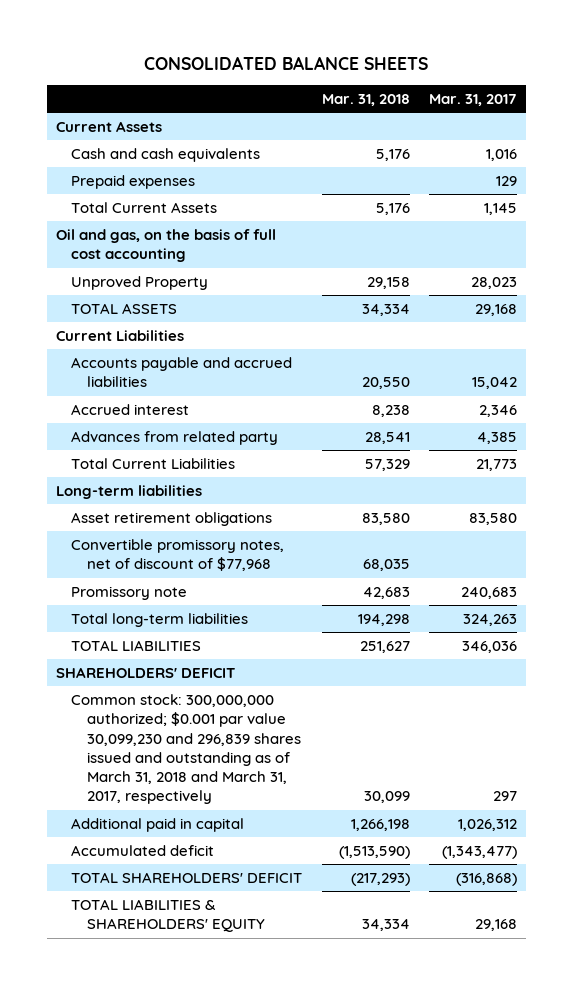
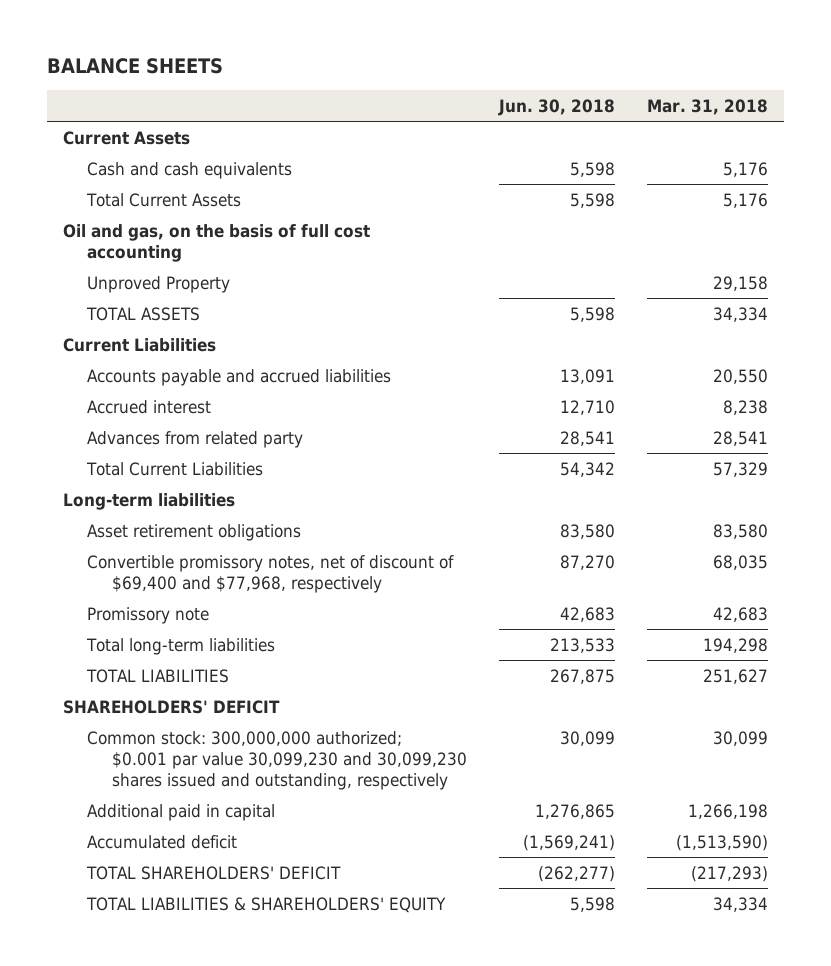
- CONSOLIDATED BALANCE SHEETS
+ BALANCE SHEETS
- | Mar. 31, 2018 | Mar. 31, 2017
+ | Jun. 30, 2018 | Mar. 31, 2018
- Prepaid expenses | | 129
- Convertible promissory notes, net of discount of $77,968 | 68,035 |
+ Convertible promissory notes, net of discount of $69,400 and $77,968, respectively | 87,270 | 68,035
- Common stock: 300,000,000 authorized; $0.001 par value 30,099,230 and 296,839 shares issued and outstanding as of March 31, 2018 and March 31, 2017, respectively | 30,099 | 297
+ Common stock: 300,000,000 authorized; $0.001 par value 30,099,230 and 30,099,230 shares issued and outstanding, respectively | 30,099 | 30,099

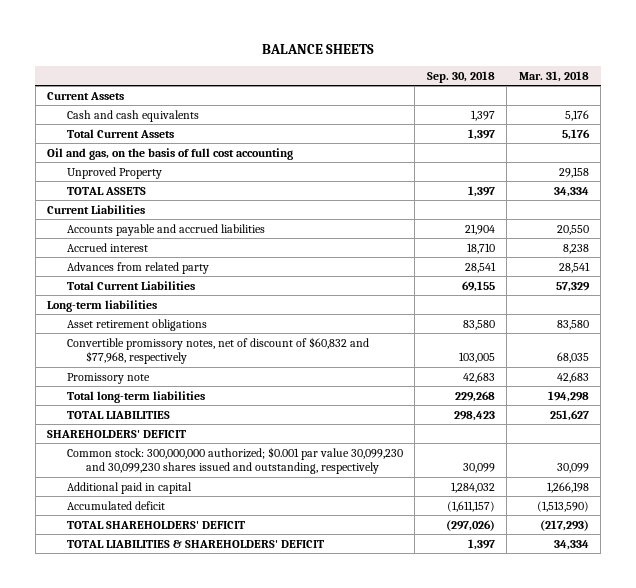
- | Jun. 30, 2018 | Mar. 31, 2018
+ | Sep. 30, 2018 | Mar. 31, 2018
- Convertible promissory notes, net of discount of $69,400 and $77,968, respectively | 87,270 | 68,035
+ Convertible promissory notes, net of discount of $60,832 and $77,968, respectively | 103,005 | 68,035
- TOTAL LIABILITIES & SHAREHOLDERS' EQUITY | 5,598 | 34,334
+ TOTAL LIABILITIES & SHAREHOLDERS' DEFICIT | 1,397 | 34,334

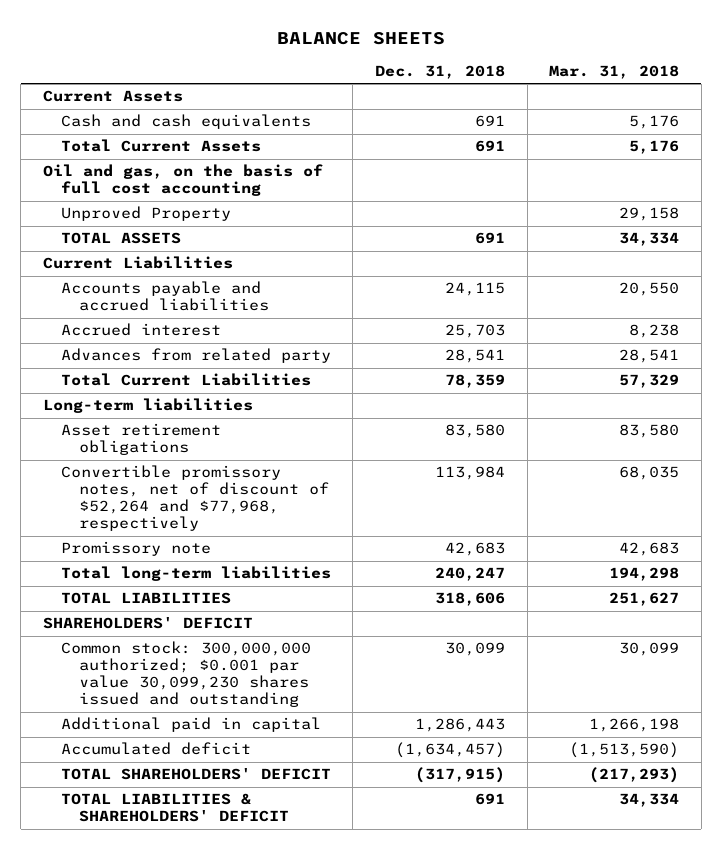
- | Sep. 30, 2018 | Mar. 31, 2018
+ | Dec. 31, 2018 | Mar. 31, 2018
- Convertible promissory notes, net of discount of $60,832 and $77,968, respectively | 103,005 | 68,035
+ Convertible promissory notes, net of discount of $52,264 and $77,968, respectively | 113,984 | 68,035
- Common stock: 300,000,000 authorized; $0.001 par value 30,099,230 and 30,099,230 shares issued and outstanding, respectively | 30,099 | 30,099
+ Common stock: 300,000,000 authorized; $0.001 par value 30,099,230 shares issued and outstanding | 30,099 | 30,099

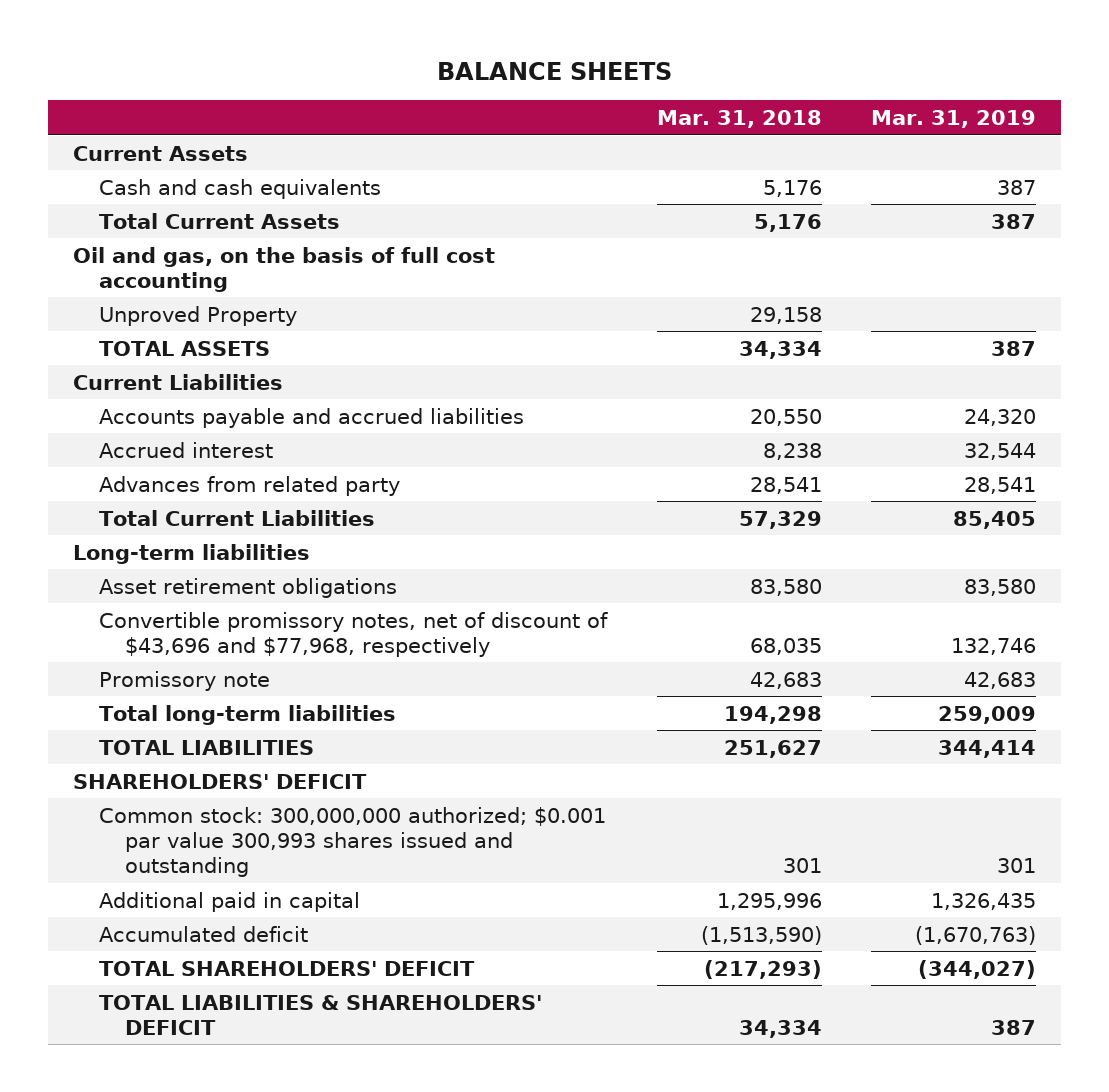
- | Dec. 31, 2018 | Mar. 31, 2018
+ | Mar. 31, 2018 | Mar. 31, 2019
- Convertible promissory notes, net of discount of $52,264 and $77,968, respectively | 113,984 | 68,035
+ Convertible promissory notes, net of discount of $43,696 and $77,968, respectively | 68,035 | 132,746
- Common stock: 300,000,000 authorized; $0.001 par value 30,099,230 shares issued and outstanding | 30,099 | 30,099
- Additional paid in capital | 1,286,443 | 1,266,198
+ Common stock: 300,000,000 authorized; $0.001 par value 300,993 shares issued and outstanding | 301 | 301
+ Additional paid in capital | 1,295,996 | 1,326,435

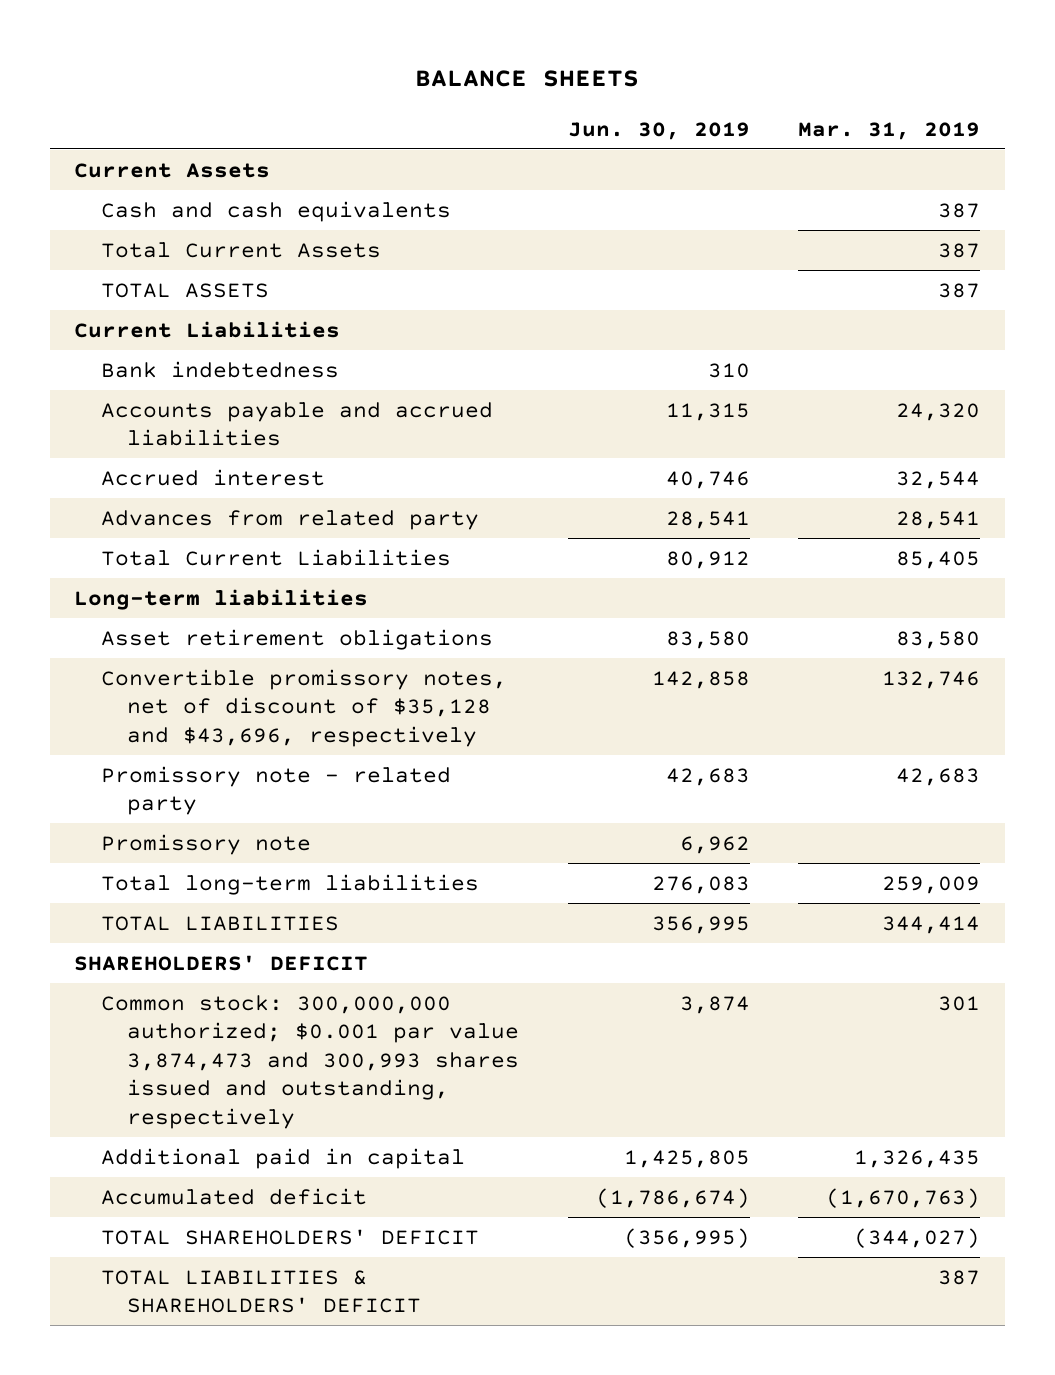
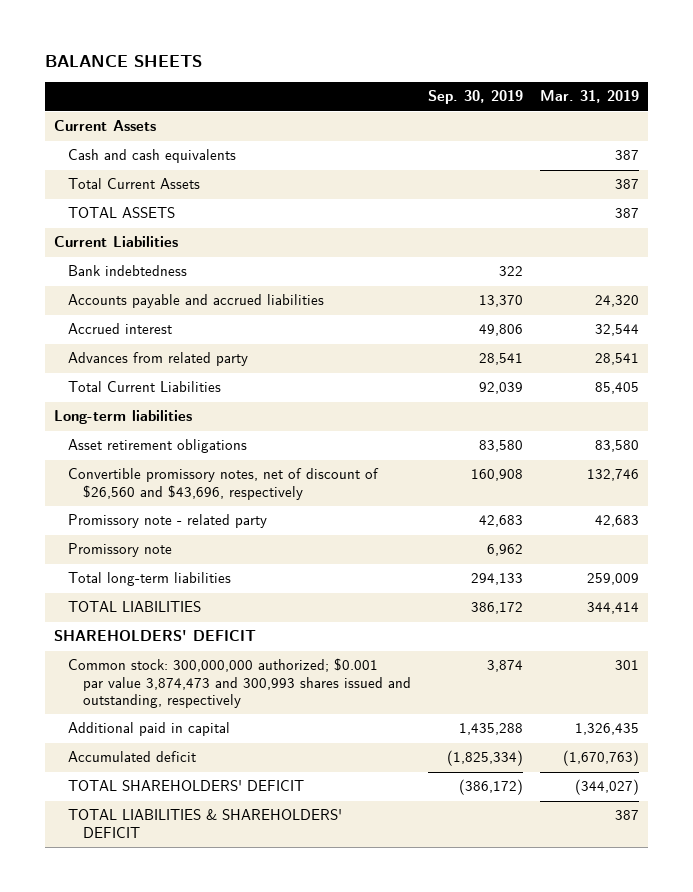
- | Jun. 30, 2019 | Mar. 31, 2019
+ | Sep. 30, 2019 | Mar. 31, 2019
- Convertible promissory notes, net of discount of $35,128 and $43,696, respectively | 142,858 | 132,746
+ Convertible promissory notes, net of discount of $26,560 and $43,696, respectively | 160,908 | 132,746

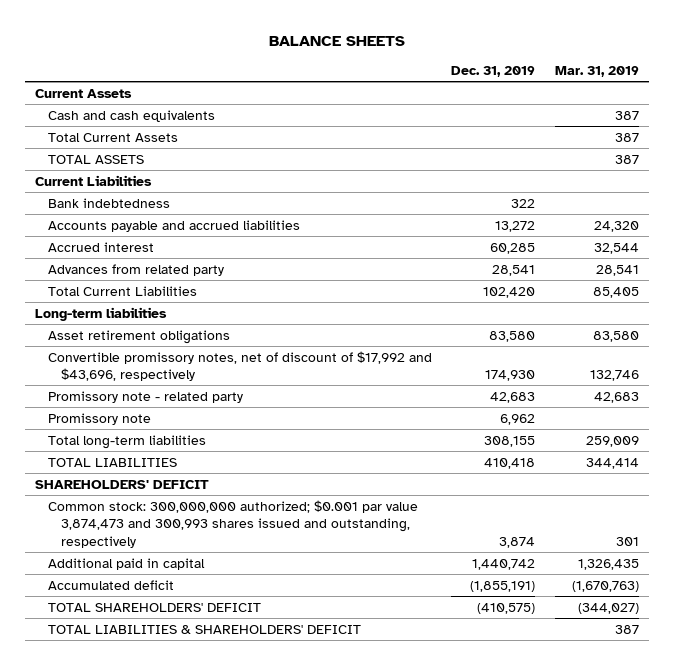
- | Sep. 30, 2019 | Mar. 31, 2019
+ | Dec. 31, 2019 | Mar. 31, 2019
- Convertible promissory notes, net of discount of $26,560 and $43,696, respectively | 160,908 | 132,746
+ Convertible promissory notes, net of discount of $17,992 and $43,696, respectively | 174,930 | 132,746

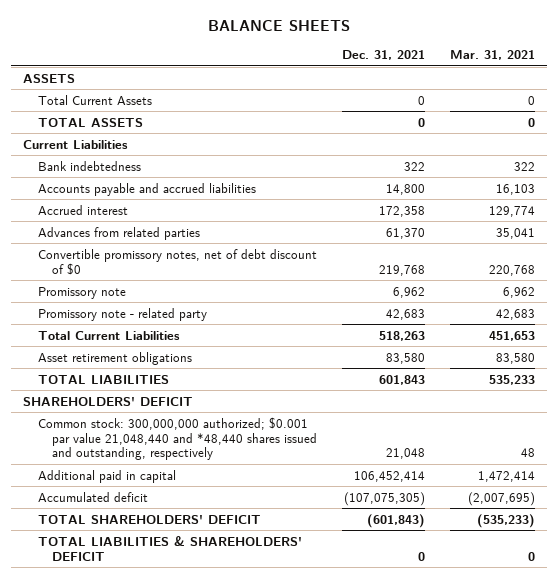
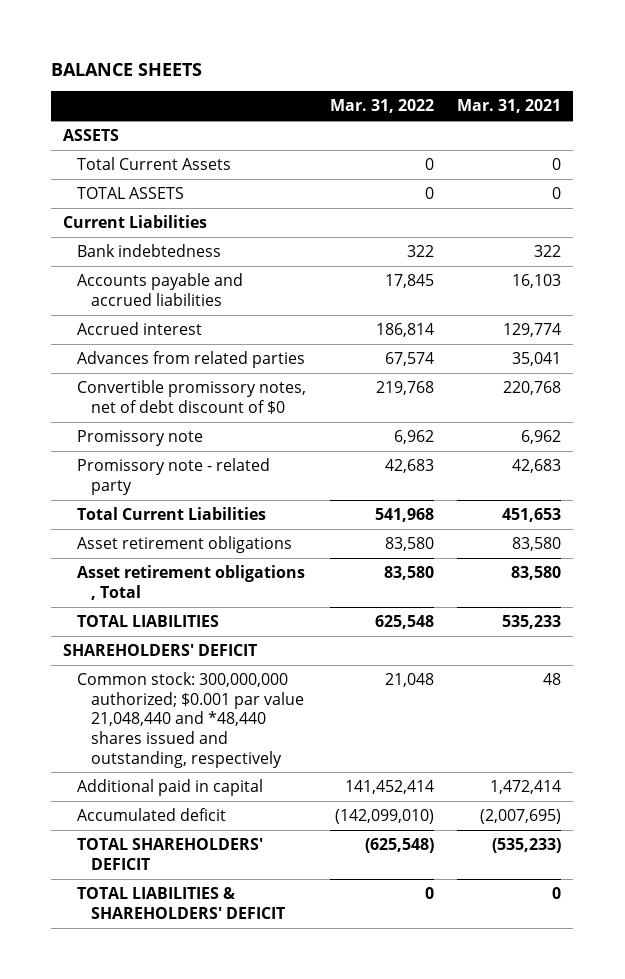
- | Dec. 31, 2021 | Mar. 31, 2021
+ | Mar. 31, 2022 | Mar. 31, 2021
+ Asset retirement obligations , Total | 83,580 | 83,580

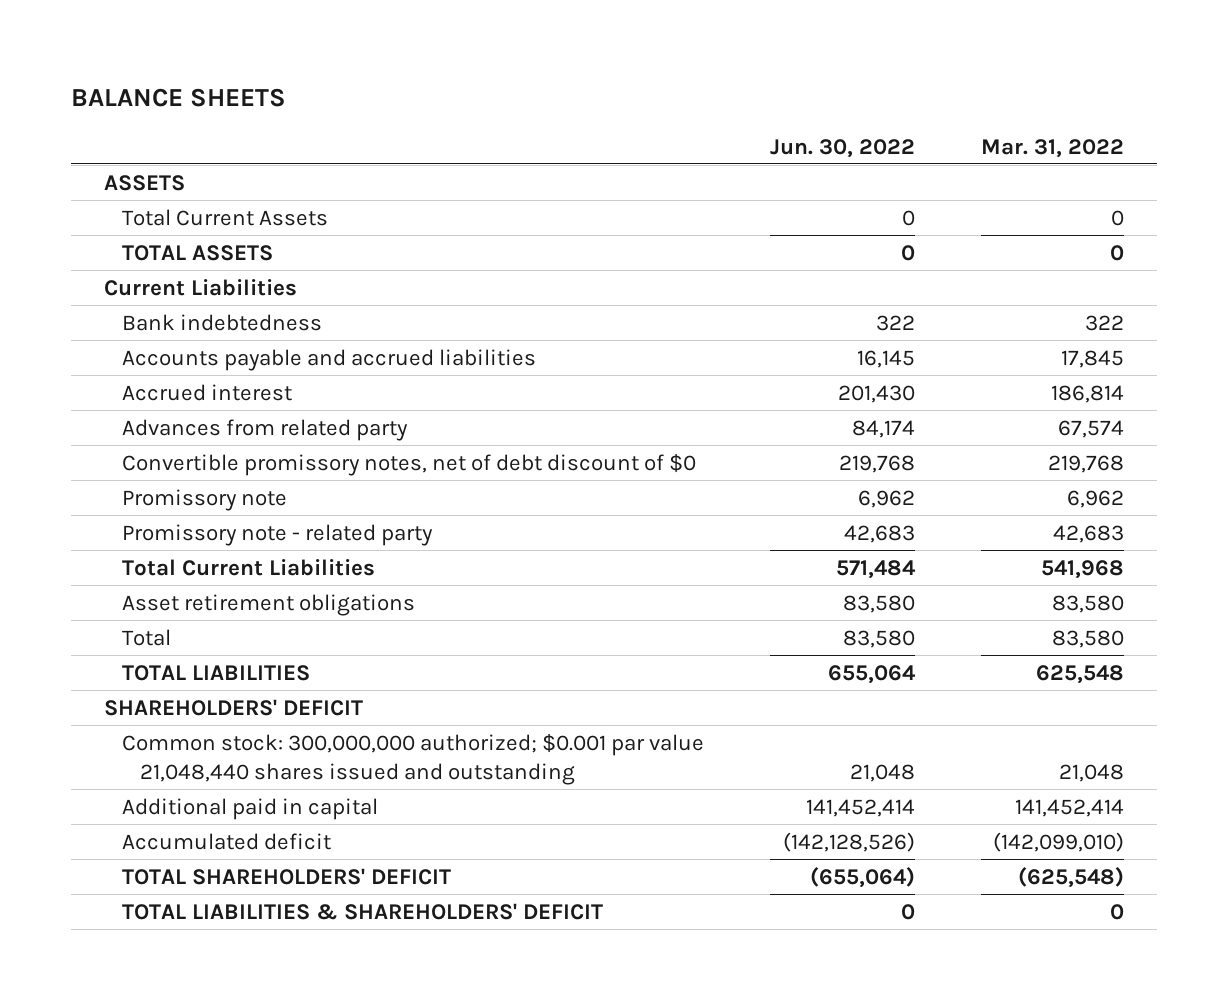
- | Mar. 31, 2022 | Mar. 31, 2021
+ | Jun. 30, 2022 | Mar. 31, 2022
- Advances from related parties | 67,574 | 35,041
+ Advances from related party | 84,174 | 67,574
- Asset retirement obligations , Total | 83,580 | 83,580
+ Total | 83,580 | 83,580
- Common stock: 300,000,000 authorized; $0.001 par value 21,048,440 and *48,440 shares issued and outstanding, respectively | 21,048 | 48
+ Common stock: 300,000,000 authorized; $0.001 par value 21,048,440 shares issued and outstanding | 21,048 | 21,048

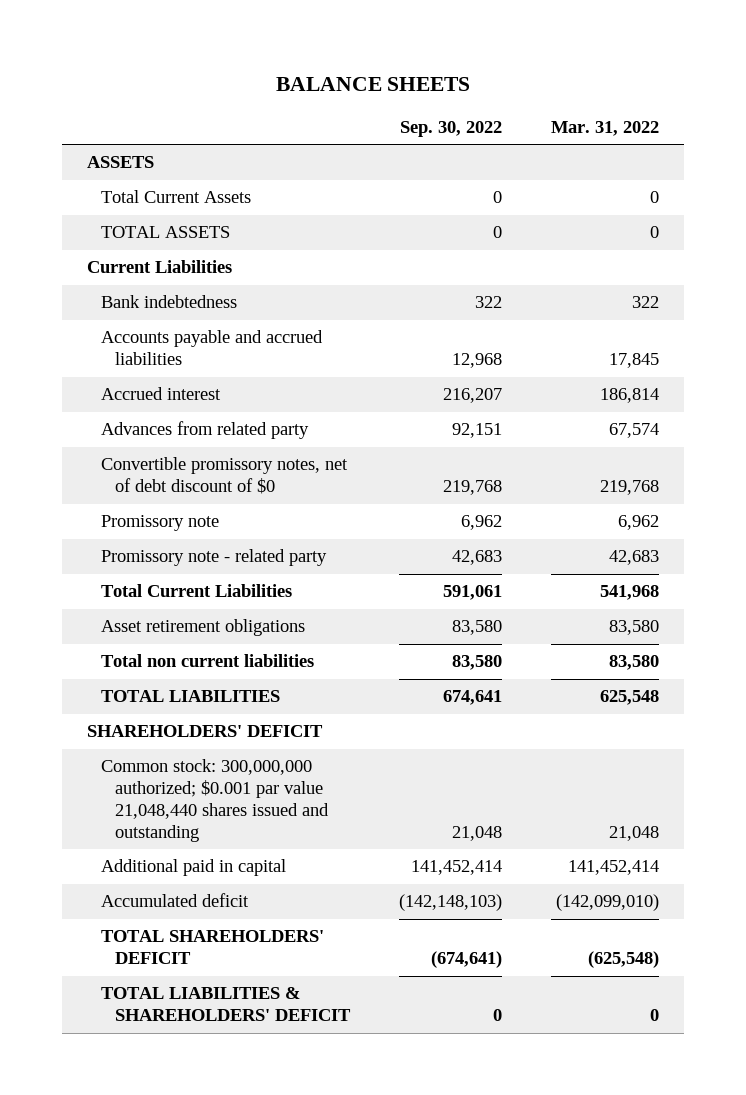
- | Jun. 30, 2022 | Mar. 31, 2022
+ | Sep. 30, 2022 | Mar. 31, 2022
- Total | 83,580 | 83,580
+ Total non current liabilities | 83,580 | 83,580

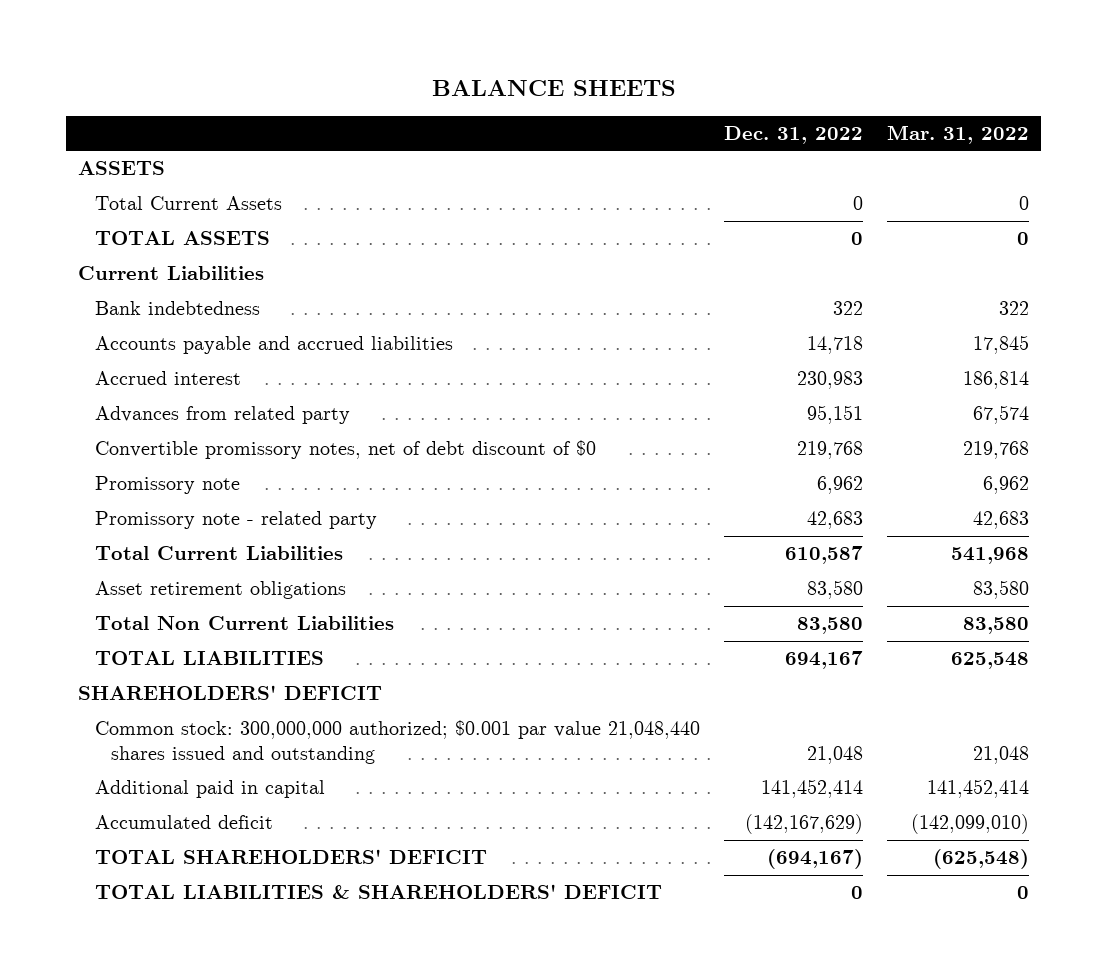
- | Sep. 30, 2022 | Mar. 31, 2022
+ | Dec. 31, 2022 | Mar. 31, 2022
- Total non current liabilities | 83,580 | 83,580
+ Total Non Current Liabilities | 83,580 | 83,580

